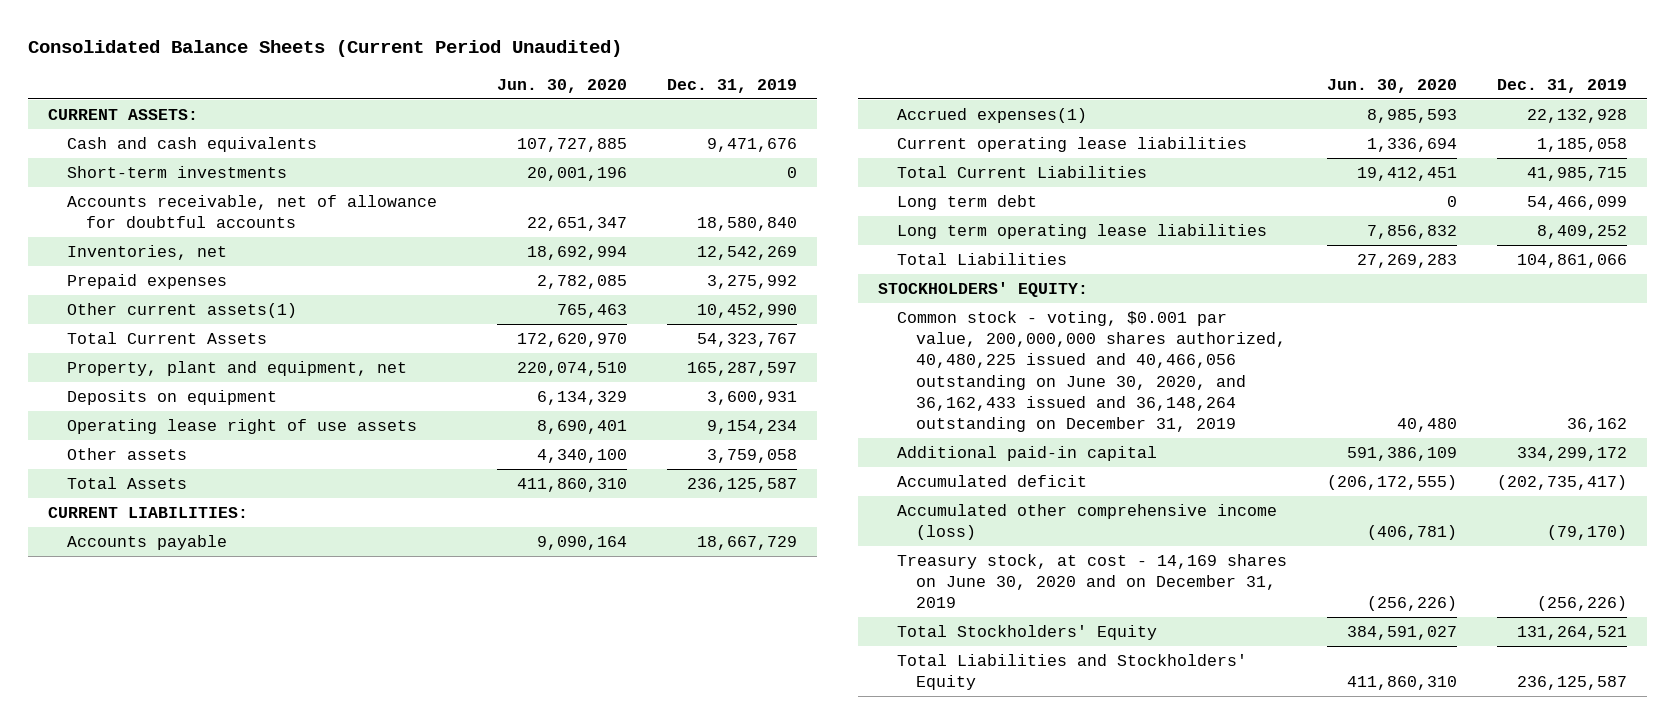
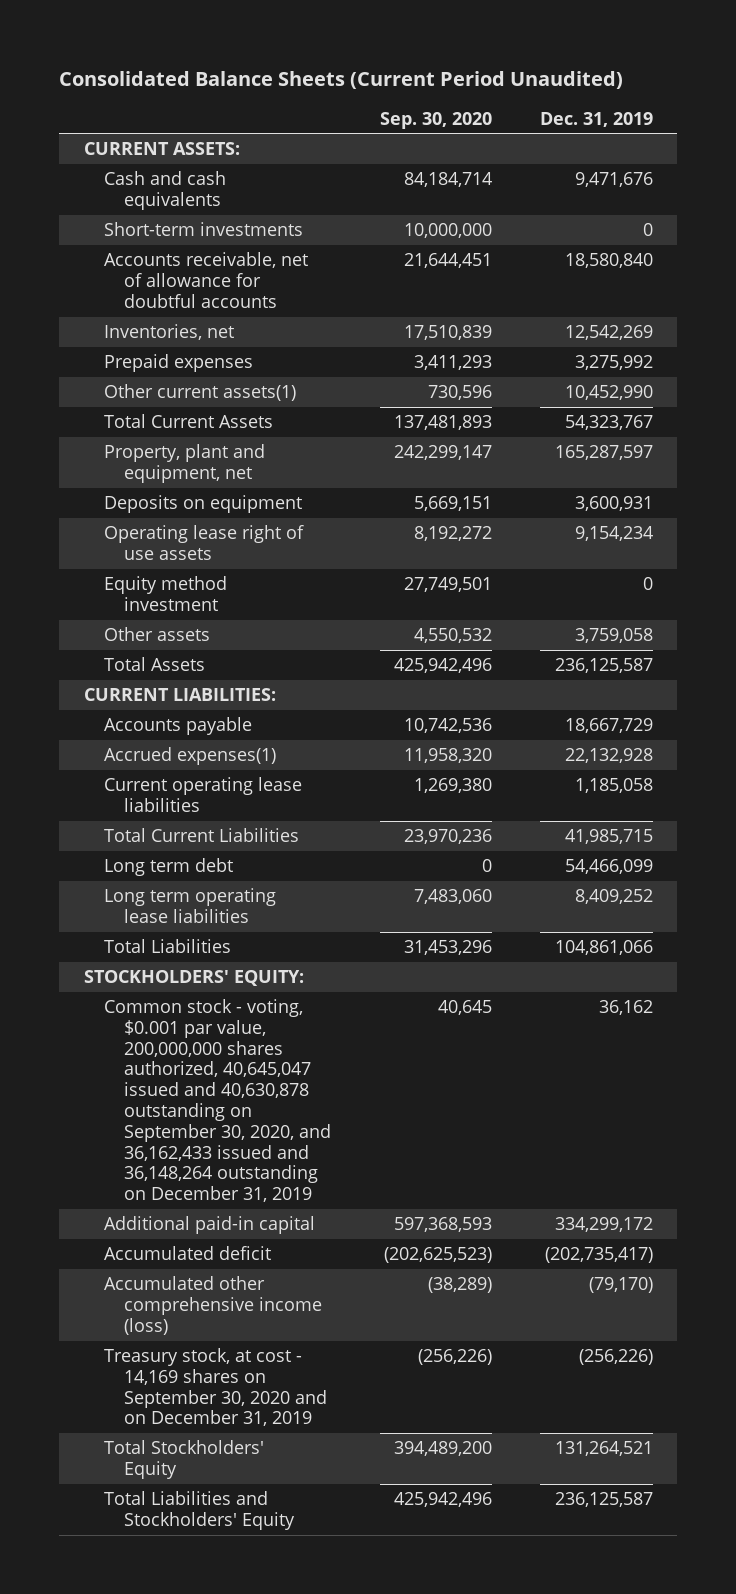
- | Jun. 30, 2020 | Dec. 31, 2019
+ | Sep. 30, 2020 | Dec. 31, 2019
+ Equity method investment | 27,749,501 | 0
- Common stock - voting, $0.001 par value, 200,000,000 shares authorized, 40,480,225 issued and 40,466,056 outstanding on June 30, 2020, and 36,162,433 issued and 36,148,264 outstanding on December 31, 2019 | 40,480 | 36,162
+ Common stock - voting, $0.001 par value, 200,000,000 shares authorized, 40,645,047 issued and 40,630,878 outstanding on September 30, 2020, and 36,162,433 issued and 36,148,264 outstanding on December 31, 2019 | 40,645 | 36,162
- Treasury stock, at cost - 14,169 shares on June 30, 2020 and on December 31, 2019 | (256,226) | (256,226)
+ Treasury stock, at cost - 14,169 shares on September 30, 2020 and on December 31, 2019 | (256,226) | (256,226)

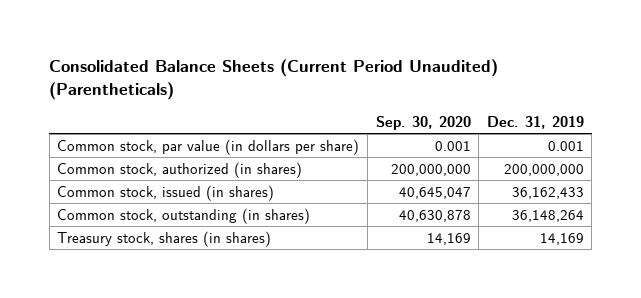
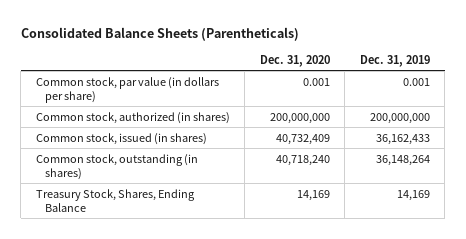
- Consolidated Balance Sheets (Current Period Unaudited) (Parentheticals)
+ Consolidated Balance Sheets (Parentheticals)
- | Sep. 30, 2020 | Dec. 31, 2019
+ | Dec. 31, 2020 | Dec. 31, 2019
- Treasury stock, shares (in shares) | 14,169 | 14,169
+ Treasury Stock, Shares, Ending Balance | 14,169 | 14,169

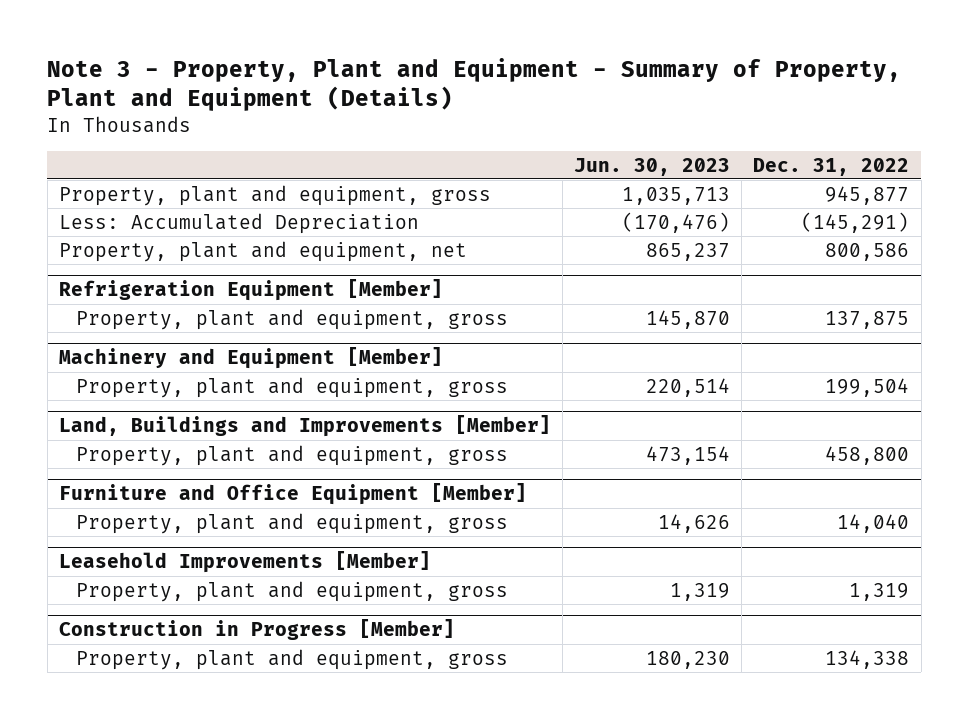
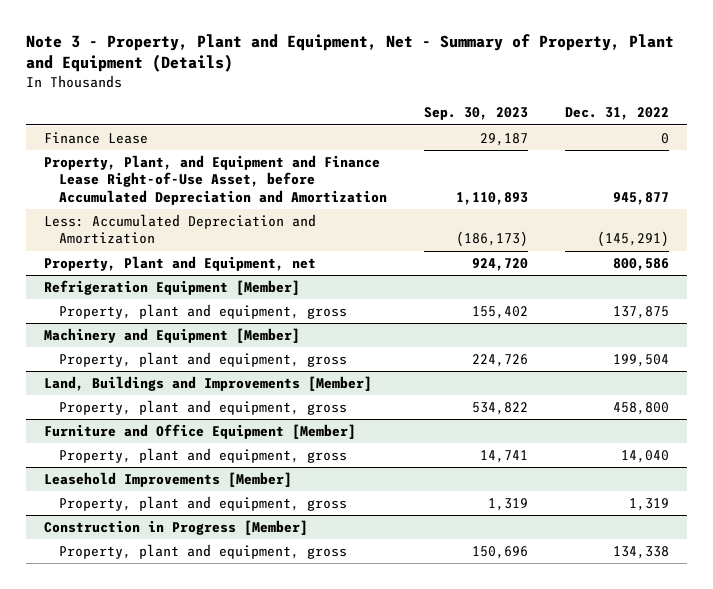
- Note 3 - Property, Plant and Equipment - Summary of Property, Plant and Equipment (Details)
+ Note 3 - Property, Plant and Equipment, Net - Summary of Property, Plant and Equipment (Details)
- | Jun. 30, 2023 | Dec. 31, 2022
+ | Sep. 30, 2023 | Dec. 31, 2022
- Property, plant and equipment, gross | 1,035,713 | 945,877
- Less: Accumulated Depreciation | (170,476) | (145,291)
- Property, plant and equipment, net | 865,237 | 800,586
+ Finance Lease | 29,187 | 0
+ Property, Plant, and Equipment and Finance Lease Right-of-Use Asset, before Accumulated Depreciation and Amortization | 1,110,893 | 945,877
+ Less: Accumulated Depreciation and Amortization | (186,173) | (145,291)
+ Property, Plant and Equipment, net | 924,720 | 800,586

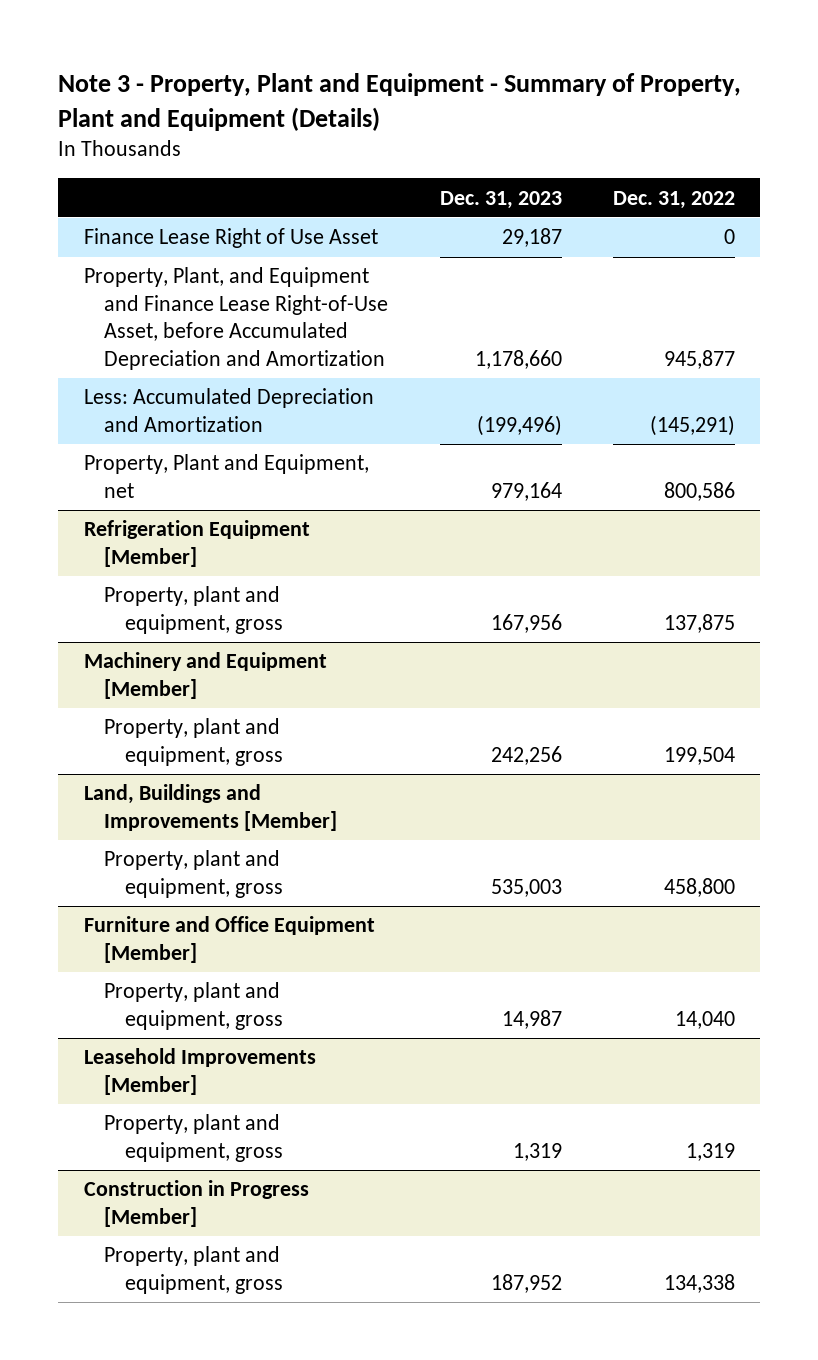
- Note 3 - Property, Plant and Equipment, Net - Summary of Property, Plant and Equipment (Details)
+ Note 3 - Property, Plant and Equipment - Summary of Property, Plant and Equipment (Details)
- | Sep. 30, 2023 | Dec. 31, 2022
+ | Dec. 31, 2023 | Dec. 31, 2022
- Finance Lease | 29,187 | 0
+ Finance Lease Right of Use Asset | 29,187 | 0

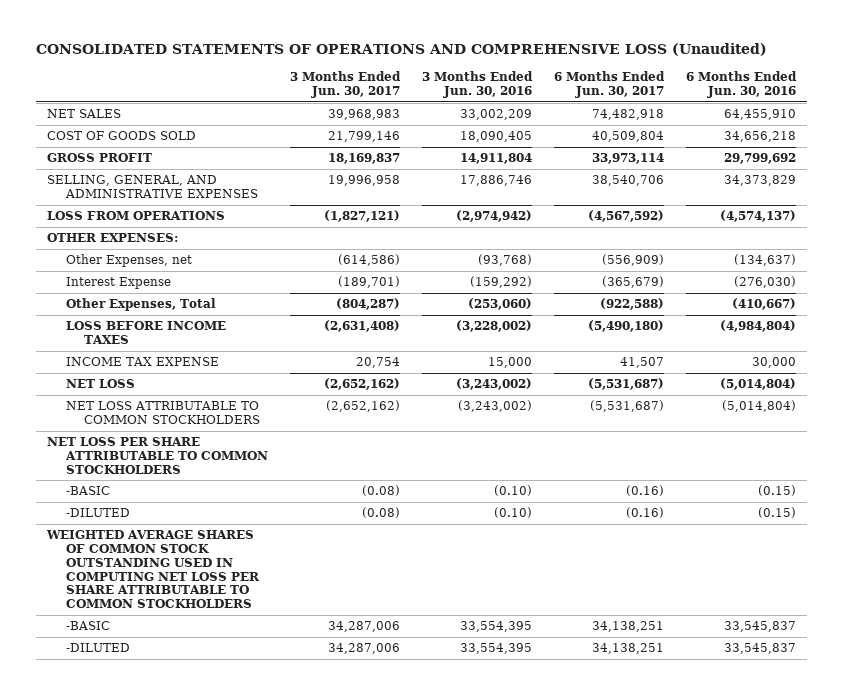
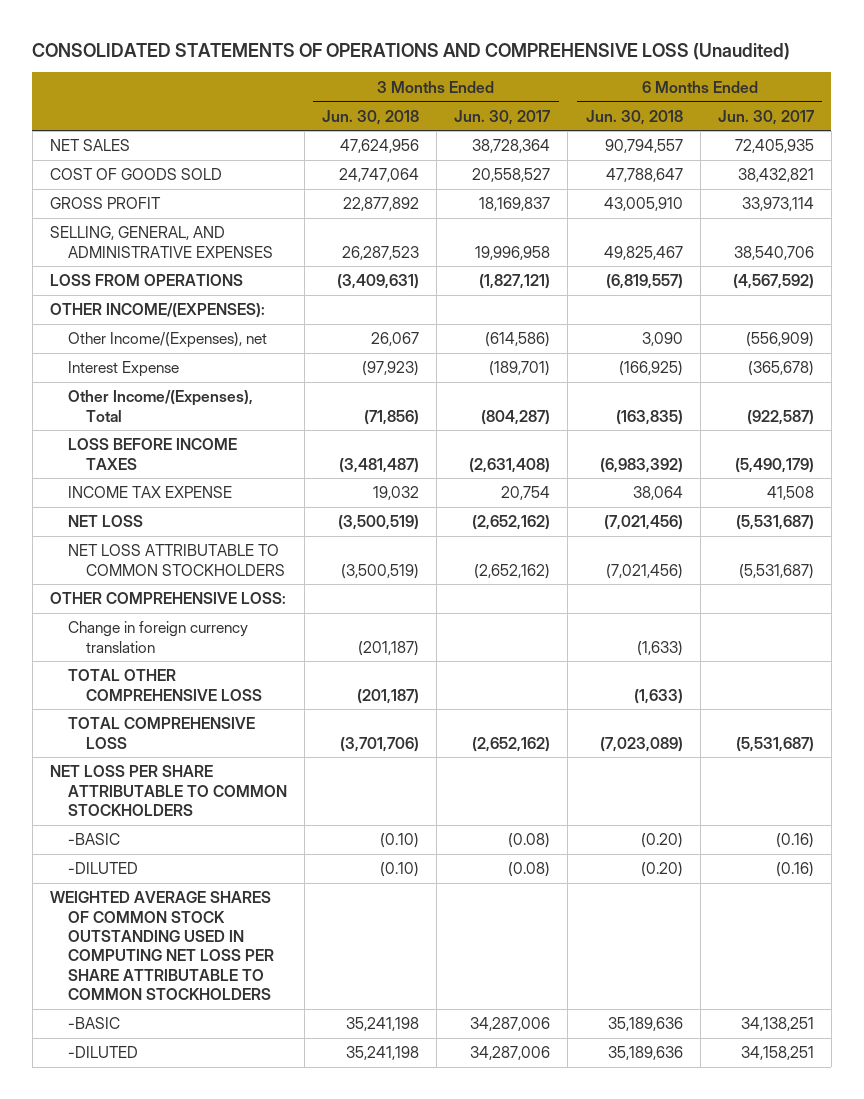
- | 3 Months Ended Jun. 30, 2017 | 3 Months Ended Jun. 30, 2016 | 6 Months Ended Jun. 30, 2017 | 6 Months Ended Jun. 30, 2016
+ | 3 Months Ended Jun. 30, 2018 | 3 Months Ended Jun. 30, 2017 | 6 Months Ended Jun. 30, 2018 | 6 Months Ended Jun. 30, 2017
- NET SALES | 39,968,983 | 33,002,209 | 74,482,918 | 64,455,910
- COST OF GOODS SOLD | 21,799,146 | 18,090,405 | 40,509,804 | 34,656,218
+ NET SALES | 47,624,956 | 38,728,364 | 90,794,557 | 72,405,935
+ COST OF GOODS SOLD | 24,747,064 | 20,558,527 | 47,788,647 | 38,432,821
- OTHER EXPENSES:
- Other Expenses, net | (614,586) | (93,768) | (556,909) | (134,637)
- Interest Expense | (189,701) | (159,292) | (365,679) | (276,030)
- Other Expenses, Total | (804,287) | (253,060) | (922,588) | (410,667)
- LOSS BEFORE INCOME TAXES | (2,631,408) | (3,228,002) | (5,490,180) | (4,984,804)
- INCOME TAX EXPENSE | 20,754 | 15,000 | 41,507 | 30,000
+ OTHER INCOME/(EXPENSES):
+ Other Income/(Expenses), net | 26,067 | (614,586) | 3,090 | (556,909)
+ Interest Expense | (97,923) | (189,701) | (166,925) | (365,678)
+ Other Income/(Expenses), Total | (71,856) | (804,287) | (163,835) | (922,587)
+ LOSS BEFORE INCOME TAXES | (3,481,487) | (2,631,408) | (6,983,392) | (5,490,179)
+ INCOME TAX EXPENSE | 19,032 | 20,754 | 38,064 | 41,508
+ OTHER COMPREHENSIVE LOSS:
+ Change in foreign currency translation | (201,187) | | (1,633) |
+ TOTAL OTHER COMPREHENSIVE LOSS | (201,187) | | (1,633) |
+ TOTAL COMPREHENSIVE LOSS | (3,701,706) | (2,652,162) | (7,023,089) | (5,531,687)
- -DILUTED | 34,287,006 | 33,554,395 | 34,138,251 | 33,545,837
+ -DILUTED | 35,241,198 | 34,287,006 | 35,189,636 | 34,158,251

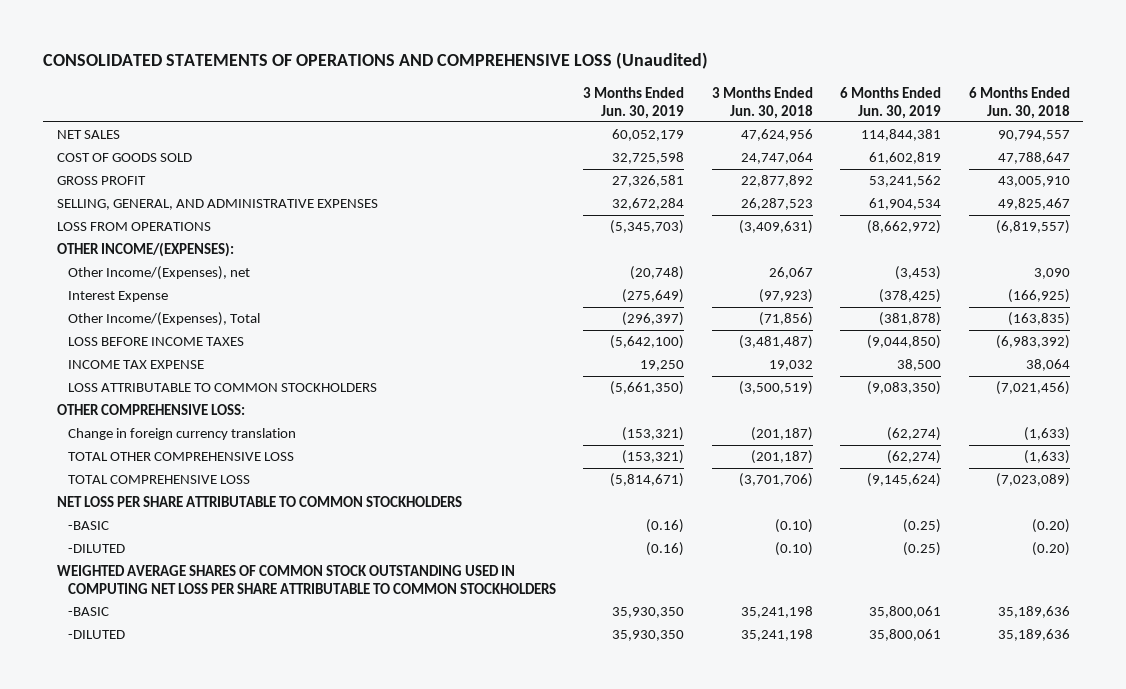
- | 3 Months Ended Jun. 30, 2018 | 3 Months Ended Jun. 30, 2017 | 6 Months Ended Jun. 30, 2018 | 6 Months Ended Jun. 30, 2017
+ | 3 Months Ended Jun. 30, 2019 | 3 Months Ended Jun. 30, 2018 | 6 Months Ended Jun. 30, 2019 | 6 Months Ended Jun. 30, 2018
- NET LOSS | (3,500,519) | (2,652,162) | (7,021,456) | (5,531,687)
- NET LOSS ATTRIBUTABLE TO COMMON STOCKHOLDERS | (3,500,519) | (2,652,162) | (7,021,456) | (5,531,687)
+ LOSS ATTRIBUTABLE TO COMMON STOCKHOLDERS | (5,661,350) | (3,500,519) | (9,083,350) | (7,021,456)

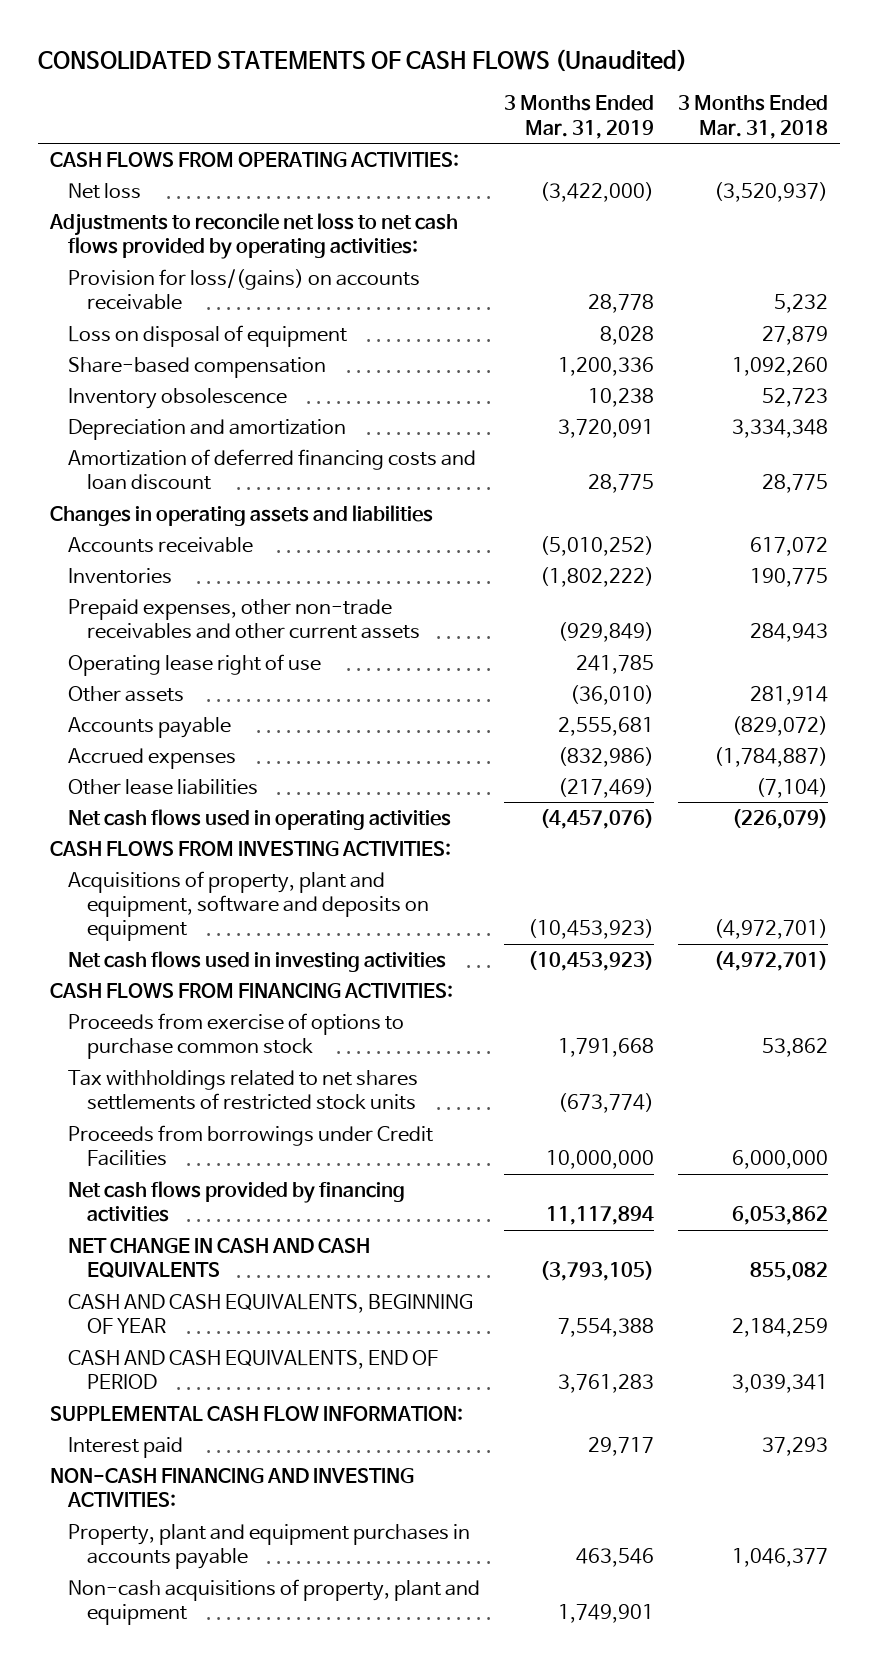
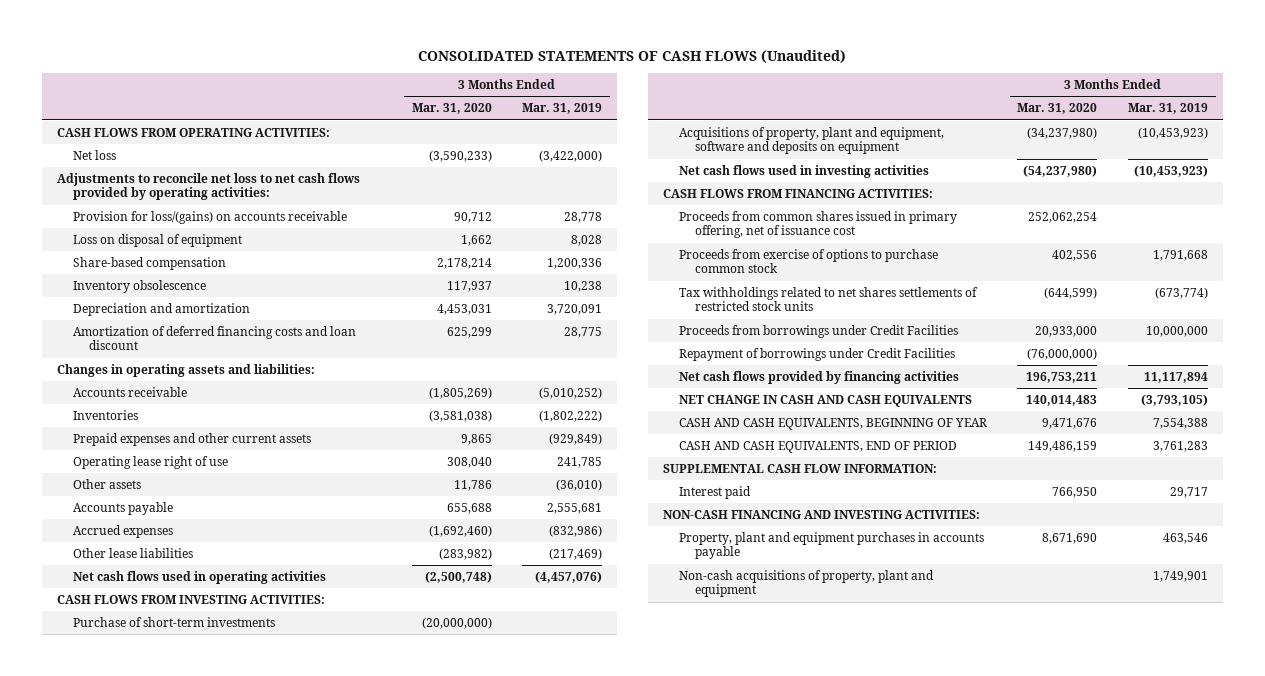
- | 3 Months Ended Mar. 31, 2019 | 3 Months Ended Mar. 31, 2018
+ | 3 Months Ended Mar. 31, 2020 | 3 Months Ended Mar. 31, 2019
- Changes in operating assets and liabilities
+ Changes in operating assets and liabilities:
- Prepaid expenses, other non-trade receivables and other current assets | (929,849) | 284,943
+ Prepaid expenses and other current assets | 9,865 | (929,849)
+ Purchase of short-term investments | (20,000,000) |
+ Proceeds from common shares issued in primary offering, net of issuance cost | 252,062,254 |
+ Repayment of borrowings under Credit Facilities | (76,000,000) |

